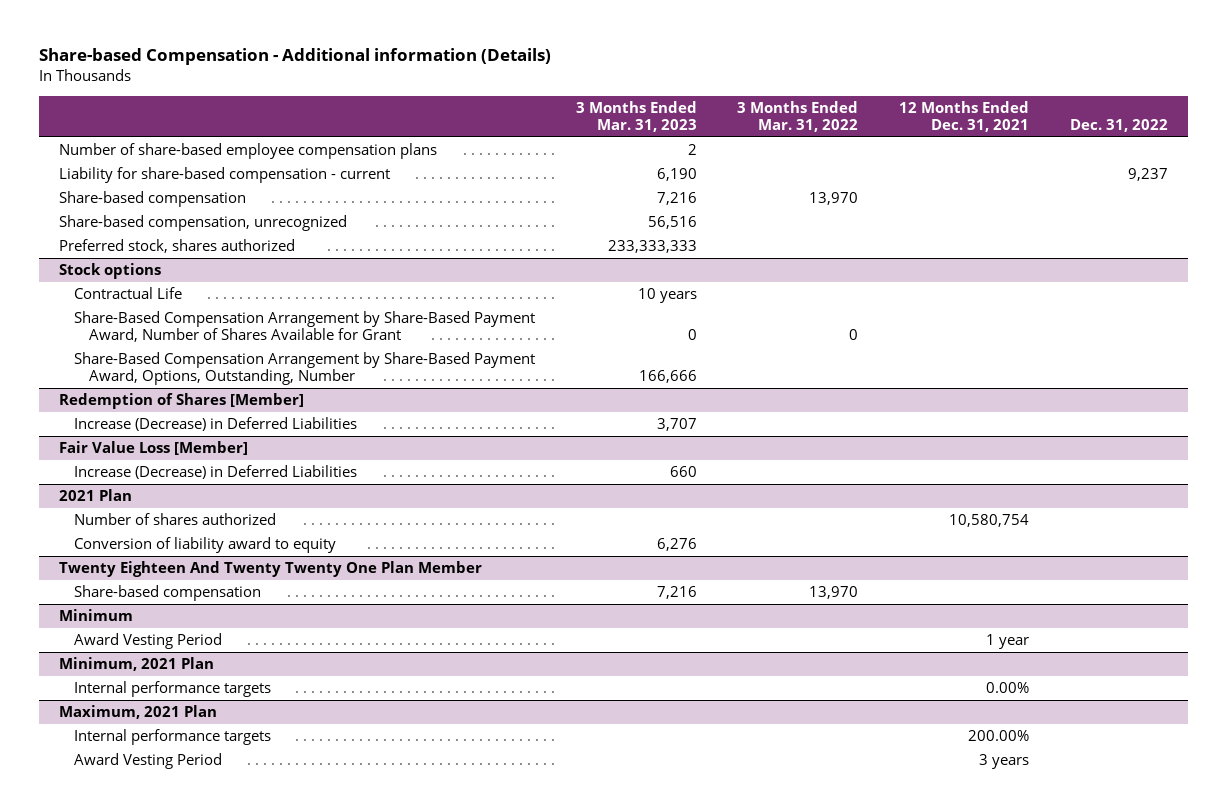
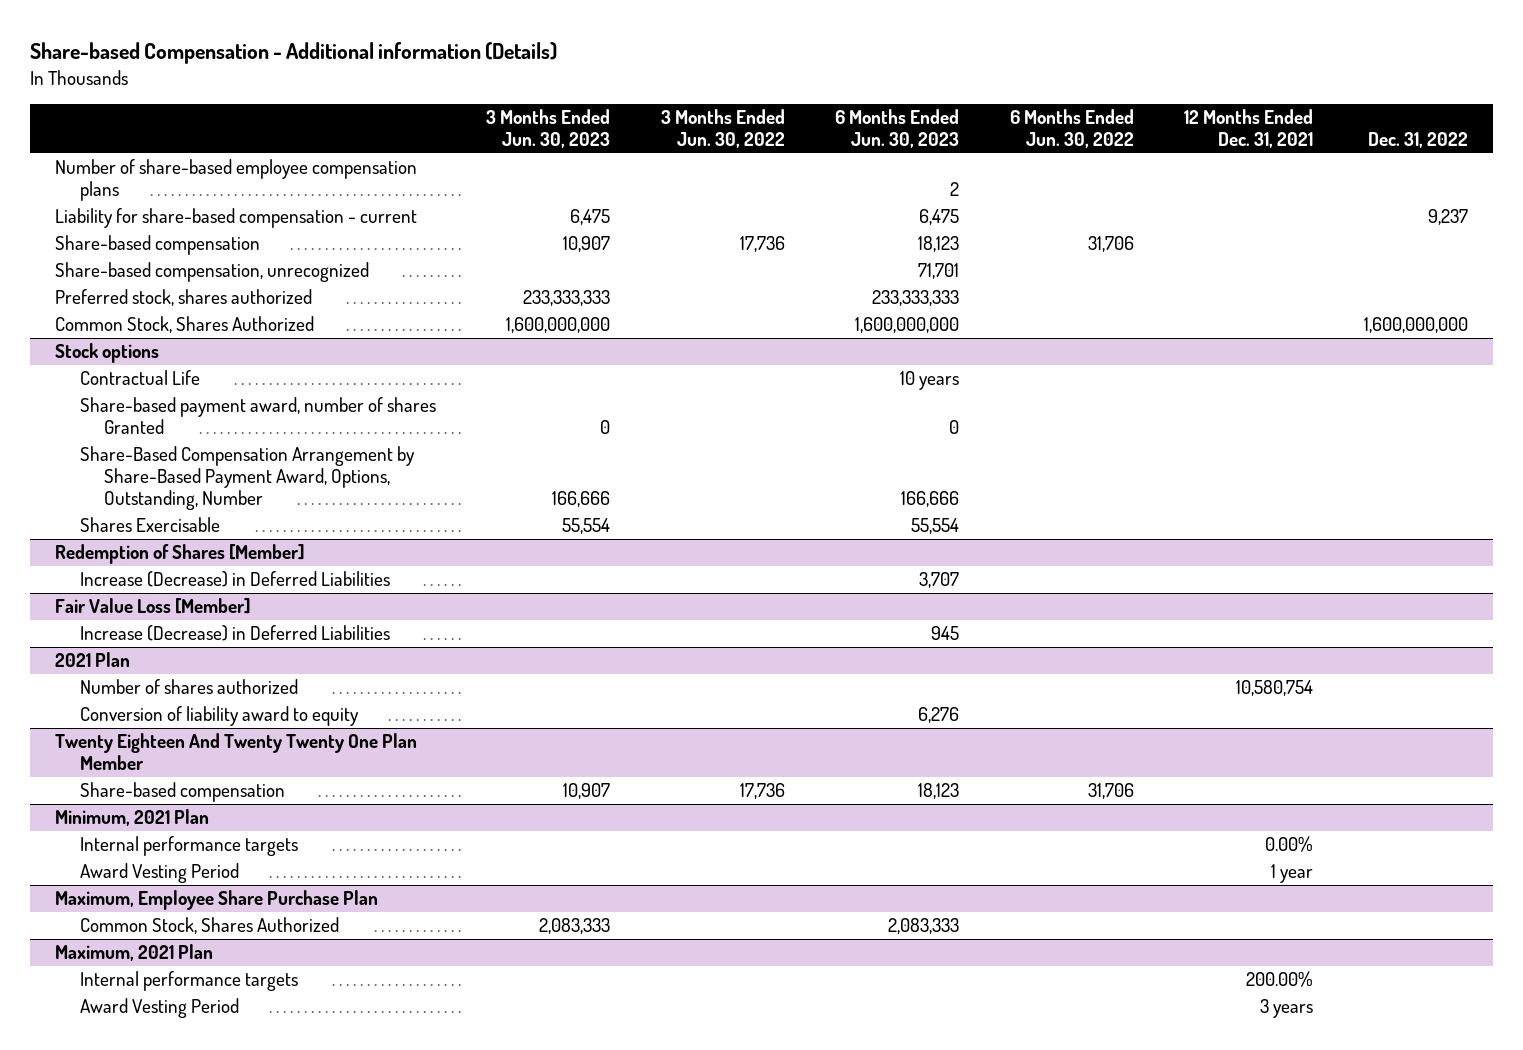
- | 3 Months Ended Mar. 31, 2023 | 3 Months Ended Mar. 31, 2022 | 12 Months Ended Dec. 31, 2021 | Dec. 31, 2022
+ | 3 Months Ended Jun. 30, 2023 | 3 Months Ended Jun. 30, 2022 | 6 Months Ended Jun. 30, 2023 | 6 Months Ended Jun. 30, 2022 | 12 Months Ended Dec. 31, 2021 | Dec. 31, 2022
+ Common Stock, Shares Authorized | 1,600,000,000 | | 1,600,000,000 | | | 1,600,000,000
@ Stock options
- Share-Based Compensation Arrangement by Share-Based Payment Award, Number of Shares Available for Grant | 0 | 0 | |
+ Share-based payment award, number of shares Granted | 0 | | 0 | | |
+ Shares Exercisable | 55,554 | | 55,554 | | |
- Minimum
- Award Vesting Period | | | 1 year |
@ Minimum, 2021 Plan
+ Award Vesting Period | | | | | 1 year |
+ Maximum, Employee Share Purchase Plan
+ Common Stock, Shares Authorized | 2,083,333 | | 2,083,333 | | |

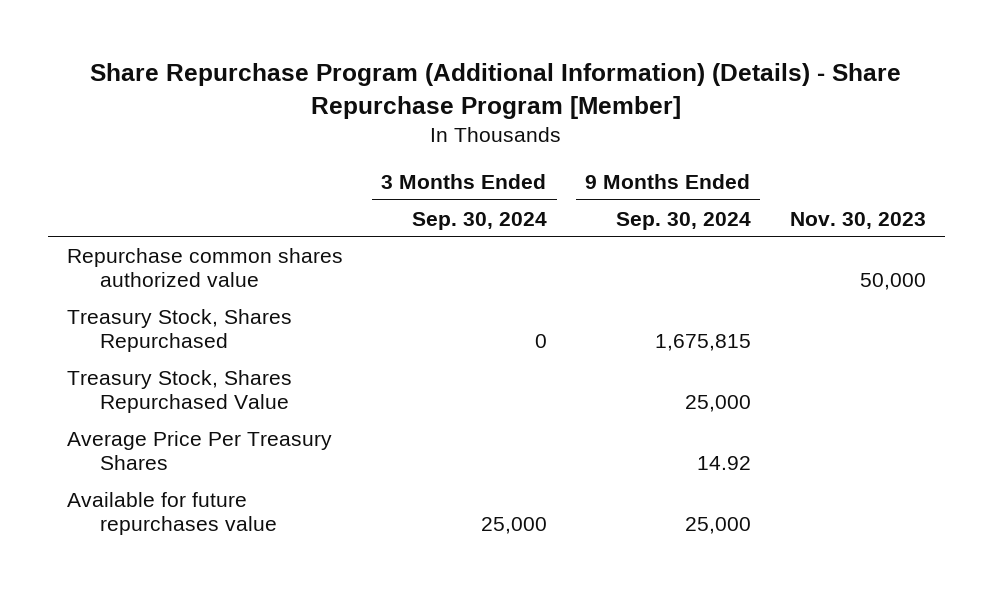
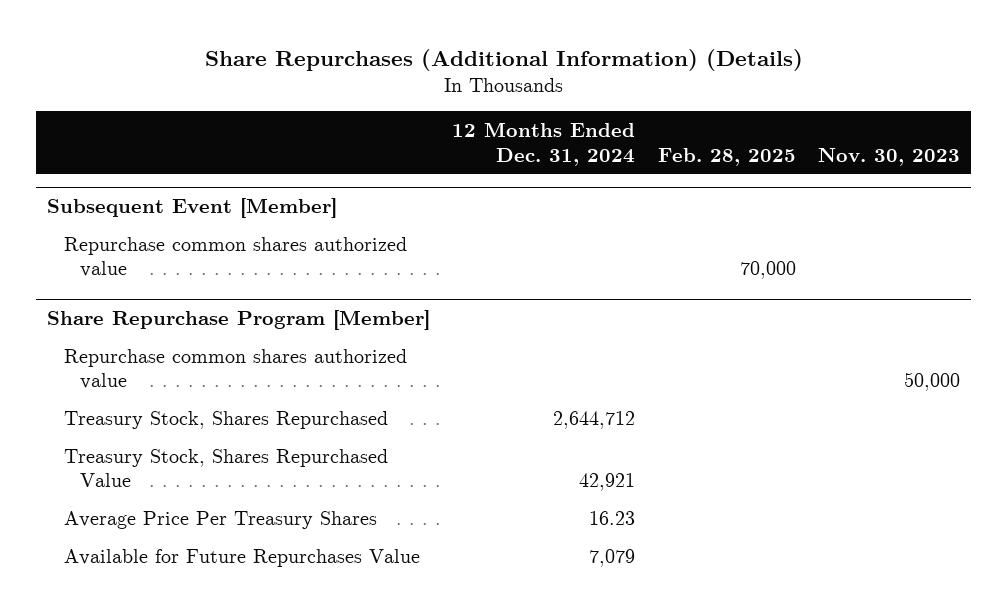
- Share Repurchase Program (Additional Information) (Details) - Share Repurchase Program [Member]
+ Share Repurchases (Additional Information) (Details)
- | 3 Months Ended Sep. 30, 2024 | 9 Months Ended Sep. 30, 2024 | Nov. 30, 2023
+ | 12 Months Ended Dec. 31, 2024 | Feb. 28, 2025 | Nov. 30, 2023
+ Subsequent Event [Member]
+ Repurchase common shares authorized value | | 70,000 |
+ Share Repurchase Program [Member]
- Available for future repurchases value | 25,000 | 25,000 |
+ Available for Future Repurchases Value | 7,079 | |

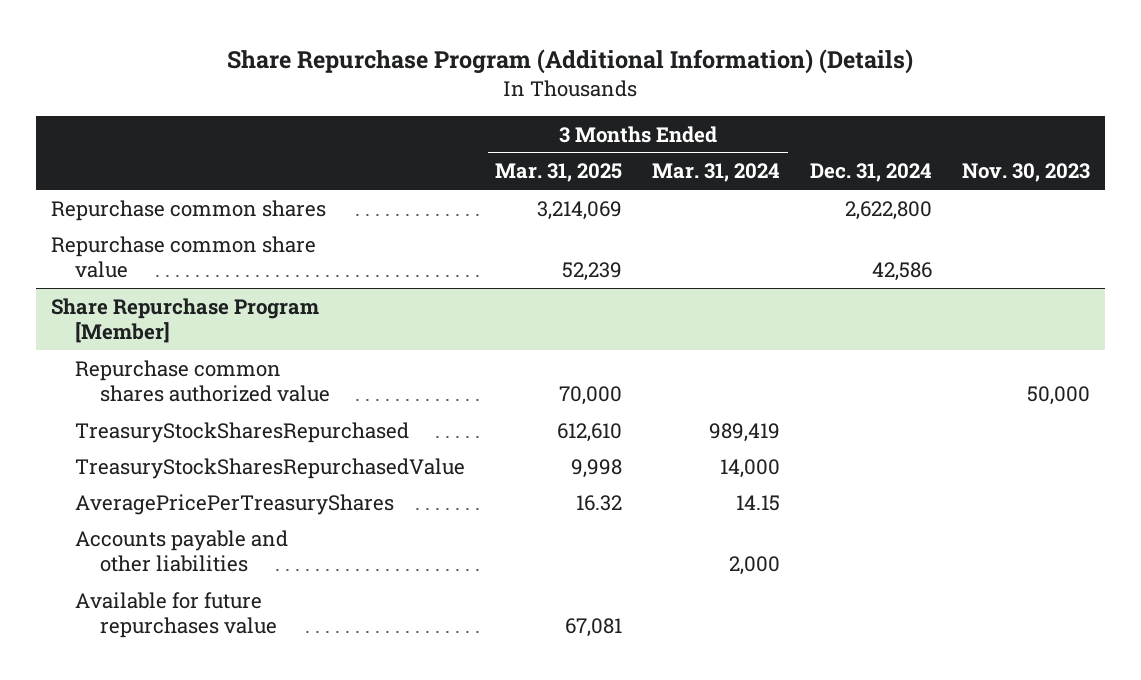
- Share Repurchases (Additional Information) (Details)
+ Share Repurchase Program (Additional Information) (Details)
- | 12 Months Ended Dec. 31, 2024 | Feb. 28, 2025 | Nov. 30, 2023
+ | 3 Months Ended Mar. 31, 2025 | 3 Months Ended Mar. 31, 2024 | Dec. 31, 2024 | Nov. 30, 2023
- Subsequent Event [Member]
- Repurchase common shares authorized value | | 70,000 |
+ Repurchase common shares | 3,214,069 | | 2,622,800 |
+ Repurchase common share value | 52,239 | | 42,586 |
@ Share Repurchase Program [Member]
- Treasury Stock, Shares Repurchased | 2,644,712 | |
- Treasury Stock, Shares Repurchased Value | 42,921 | |
- Average Price Per Treasury Shares | 16.23 | |
- Available for Future Repurchases Value | 7,079 | |
+ TreasuryStockSharesRepurchased | 612,610 | 989,419 | |
+ TreasuryStockSharesRepurchasedValue | 9,998 | 14,000 | |
+ AveragePricePerTreasuryShares | 16.32 | 14.15 | |
+ Accounts payable and other liabilities | | 2,000 | |
+ Available for future repurchases value | 67,081 | | |

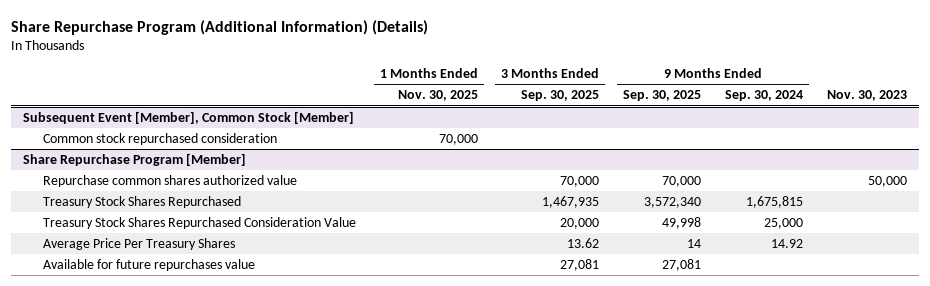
- | 3 Months Ended Mar. 31, 2025 | 3 Months Ended Mar. 31, 2024 | Dec. 31, 2024 | Nov. 30, 2023
+ | 1 Months Ended Nov. 30, 2025 | 3 Months Ended Sep. 30, 2025 | 9 Months Ended Sep. 30, 2025 | 9 Months Ended Sep. 30, 2024 | Nov. 30, 2023
- Repurchase common shares | 3,214,069 | | 2,622,800 |
- Repurchase common share value | 52,239 | | 42,586 |
+ Subsequent Event [Member], Common Stock [Member]
+ Common stock repurchased consideration | 70,000 | | | |
@ Share Repurchase Program [Member]
- TreasuryStockSharesRepurchased | 612,610 | 989,419 | |
- TreasuryStockSharesRepurchasedValue | 9,998 | 14,000 | |
- AveragePricePerTreasuryShares | 16.32 | 14.15 | |
- Accounts payable and other liabilities | | 2,000 | |
+ Treasury Stock Shares Repurchased | | 1,467,935 | 3,572,340 | 1,675,815 |
+ Treasury Stock Shares Repurchased Consideration Value | | 20,000 | 49,998 | 25,000 |
+ Average Price Per Treasury Shares | | 13.62 | 14 | 14.92 |

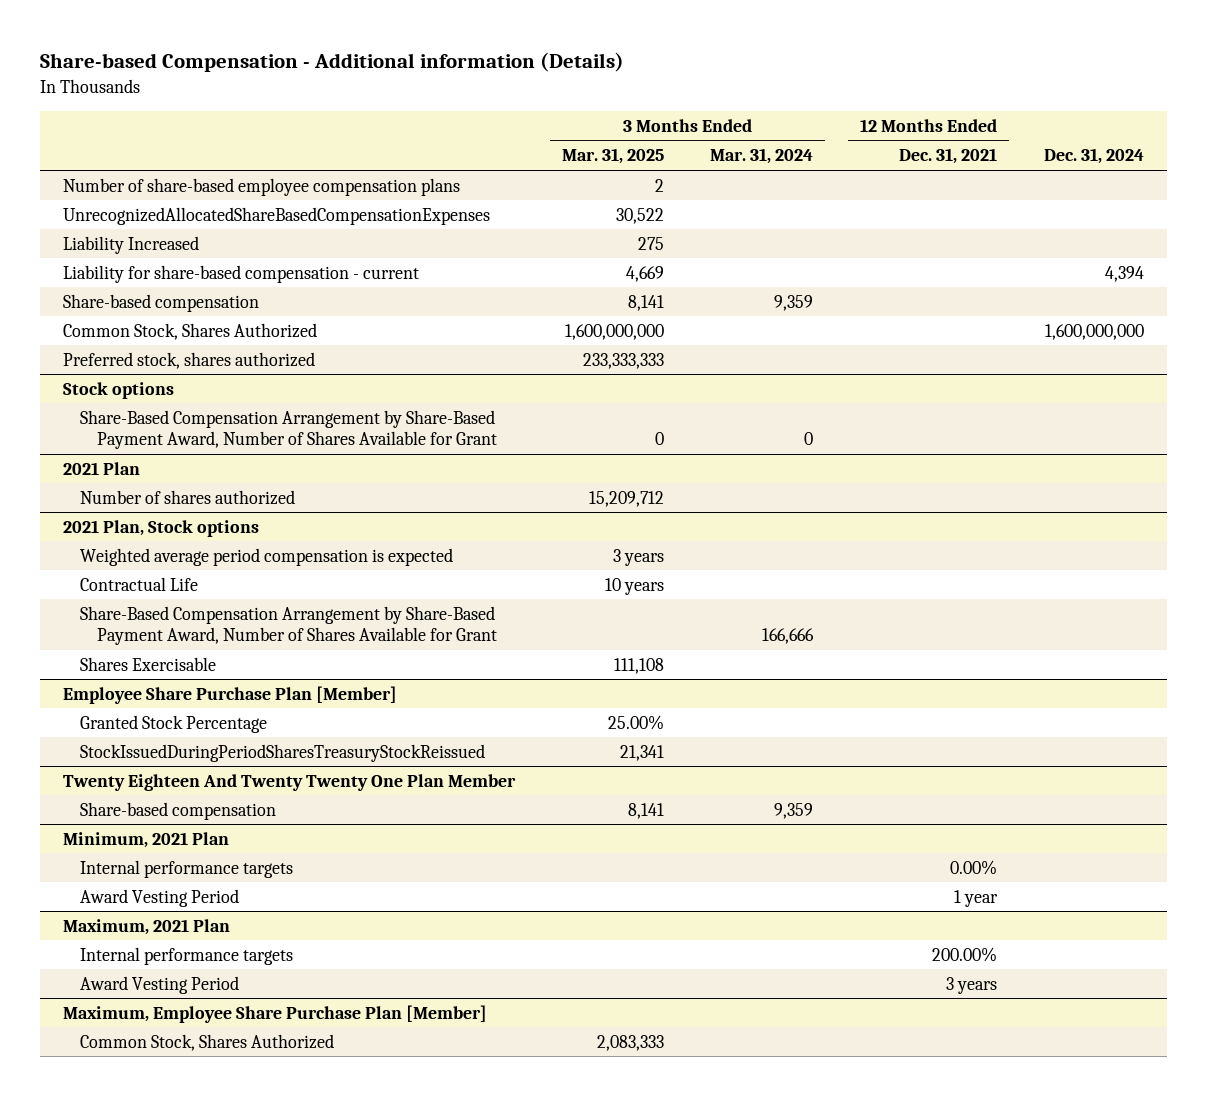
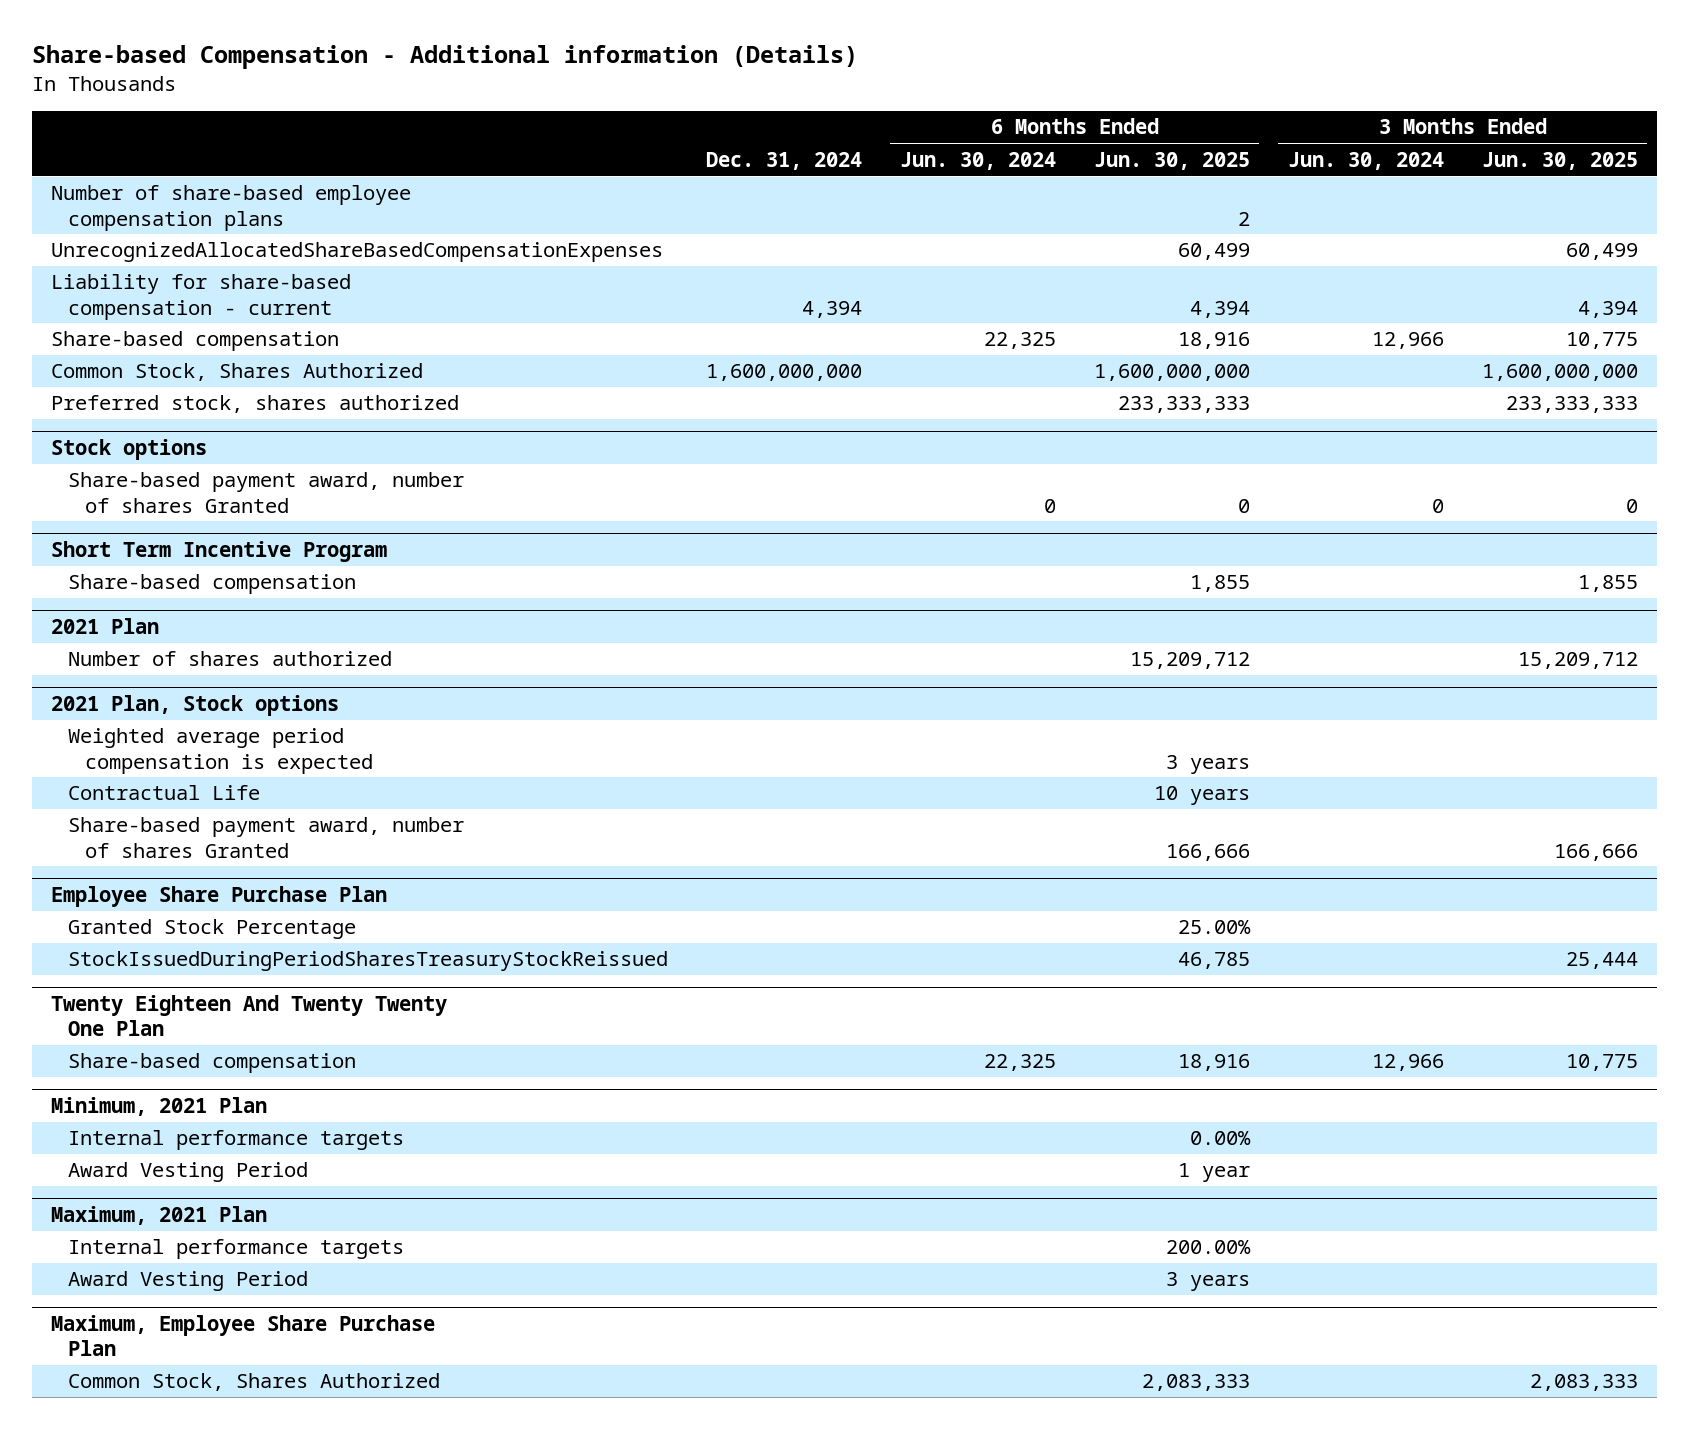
- | 3 Months Ended Mar. 31, 2025 | 3 Months Ended Mar. 31, 2024 | 12 Months Ended Dec. 31, 2021 | Dec. 31, 2024
+ | Dec. 31, 2024 | 6 Months Ended Jun. 30, 2024 | 6 Months Ended Jun. 30, 2025 | 3 Months Ended Jun. 30, 2024 | 3 Months Ended Jun. 30, 2025
- Liability Increased | 275 | | |
@ Stock options
- Share-Based Compensation Arrangement by Share-Based Payment Award, Number of Shares Available for Grant | 0 | 0 | |
+ Share-based payment award, number of shares Granted | | 0 | 0 | 0 | 0
+ Short Term Incentive Program
+ Share-based compensation | | | 1,855 | | 1,855
@ 2021 Plan, Stock options
- Share-Based Compensation Arrangement by Share-Based Payment Award, Number of Shares Available for Grant | | 166,666 | |
- Shares Exercisable | 111,108 | | |
- Employee Share Purchase Plan [Member]
@ 2021 Plan, Stock options
+ Share-based payment award, number of shares Granted | | | 166,666 | | 166,666
+ Employee Share Purchase Plan
- Twenty Eighteen And Twenty Twenty One Plan Member
+ Twenty Eighteen And Twenty Twenty One Plan
- Maximum, Employee Share Purchase Plan [Member]
+ Maximum, Employee Share Purchase Plan

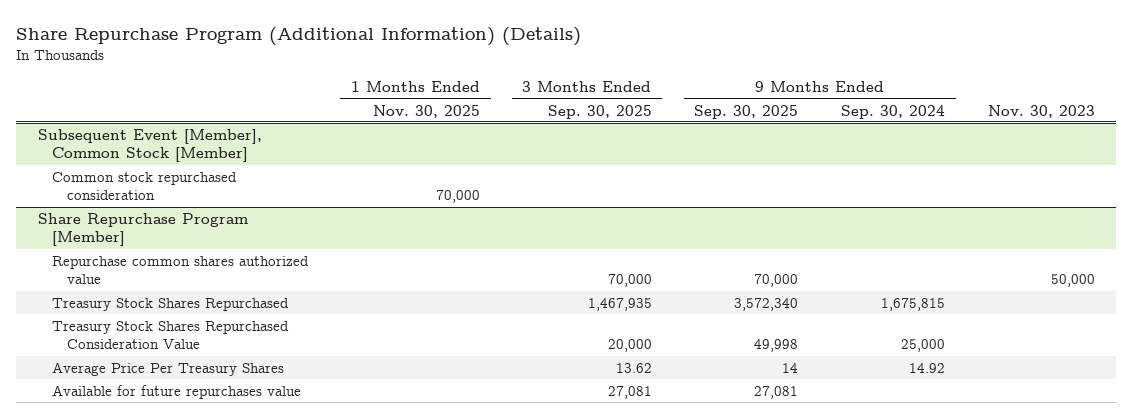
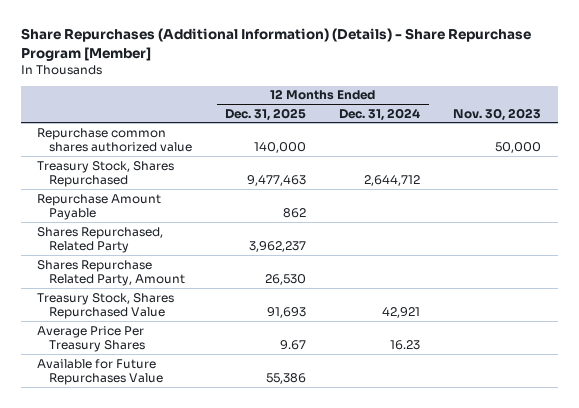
- Share Repurchase Program (Additional Information) (Details)
+ Share Repurchases (Additional Information) (Details) - Share Repurchase Program [Member]
- | 1 Months Ended Nov. 30, 2025 | 3 Months Ended Sep. 30, 2025 | 9 Months Ended Sep. 30, 2025 | 9 Months Ended Sep. 30, 2024 | Nov. 30, 2023
+ | 12 Months Ended Dec. 31, 2025 | 12 Months Ended Dec. 31, 2024 | Nov. 30, 2023
- Subsequent Event [Member], Common Stock [Member]
- Common stock repurchased consideration | 70,000 | | | |
- Share Repurchase Program [Member]
- Treasury Stock Shares Repurchased | | 1,467,935 | 3,572,340 | 1,675,815 |
- Treasury Stock Shares Repurchased Consideration Value | | 20,000 | 49,998 | 25,000 |
+ Treasury Stock, Shares Repurchased | 9,477,463 | 2,644,712 |
+ Repurchase Amount Payable | 862 | |
+ Shares Repurchased, Related Party | 3,962,237 | |
+ Shares Repurchase Related Party, Amount | 26,530 | |
+ Treasury Stock, Shares Repurchased Value | 91,693 | 42,921 |
- Available for future repurchases value | | 27,081 | 27,081 | |
+ Available for Future Repurchases Value | 55,386 | |

